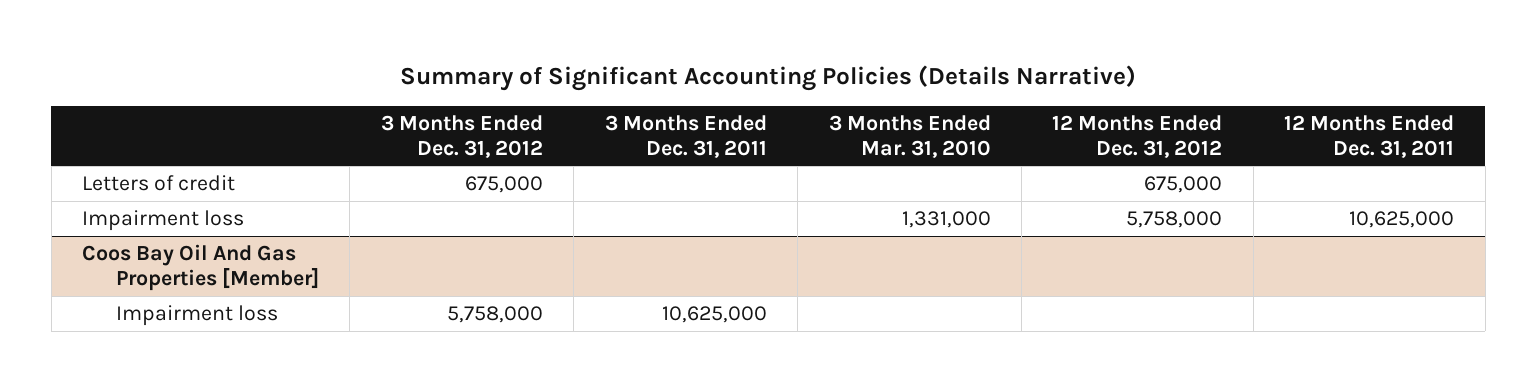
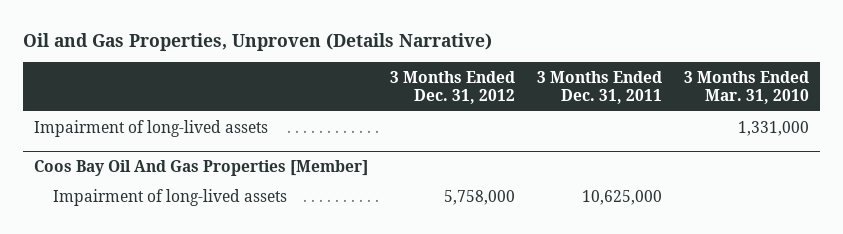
- Summary of Significant Accounting Policies (Details Narrative)
+ Oil and Gas Properties, Unproven (Details Narrative)
- | 3 Months Ended Dec. 31, 2012 | 3 Months Ended Dec. 31, 2011 | 3 Months Ended Mar. 31, 2010 | 12 Months Ended Dec. 31, 2012 | 12 Months Ended Dec. 31, 2011
+ | 3 Months Ended Dec. 31, 2012 | 3 Months Ended Dec. 31, 2011 | 3 Months Ended Mar. 31, 2010
- Letters of credit | 675,000 | | | 675,000 |
- Impairment loss | | | 1,331,000 | 5,758,000 | 10,625,000
+ Impairment of long-lived assets | | | 1,331,000
@ Coos Bay Oil And Gas Properties [Member]
- Impairment loss | 5,758,000 | 10,625,000 | | |
+ Impairment of long-lived assets | 5,758,000 | 10,625,000 |

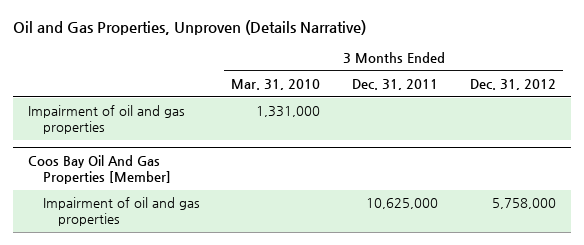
- | 3 Months Ended Dec. 31, 2012 | 3 Months Ended Dec. 31, 2011 | 3 Months Ended Mar. 31, 2010
+ | 3 Months Ended Mar. 31, 2010 | 3 Months Ended Dec. 31, 2011 | 3 Months Ended Dec. 31, 2012
- Impairment of long-lived assets | | | 1,331,000
+ Impairment of oil and gas properties | 1,331,000 | |
@ Coos Bay Oil And Gas Properties [Member]
- Impairment of long-lived assets | 5,758,000 | 10,625,000 |
+ Impairment of oil and gas properties | | 10,625,000 | 5,758,000

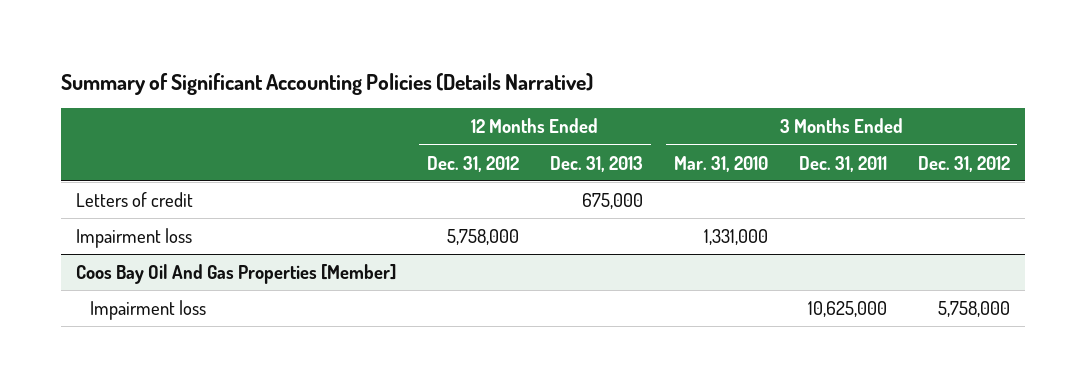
- Oil and Gas Properties, Unproven (Details Narrative)
+ Summary of Significant Accounting Policies (Details Narrative)
- | 3 Months Ended Mar. 31, 2010 | 3 Months Ended Dec. 31, 2011 | 3 Months Ended Dec. 31, 2012
+ | 12 Months Ended Dec. 31, 2012 | 12 Months Ended Dec. 31, 2013 | 3 Months Ended Mar. 31, 2010 | 3 Months Ended Dec. 31, 2011 | 3 Months Ended Dec. 31, 2012
- Impairment of oil and gas properties | 1,331,000 | |
+ Letters of credit | | 675,000 | | |
+ Impairment loss | 5,758,000 | | 1,331,000 | |
@ Coos Bay Oil And Gas Properties [Member]
- Impairment of oil and gas properties | | 10,625,000 | 5,758,000
+ Impairment loss | | | | 10,625,000 | 5,758,000

